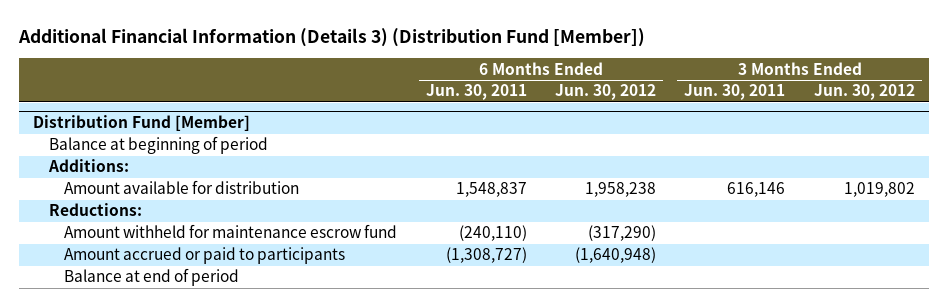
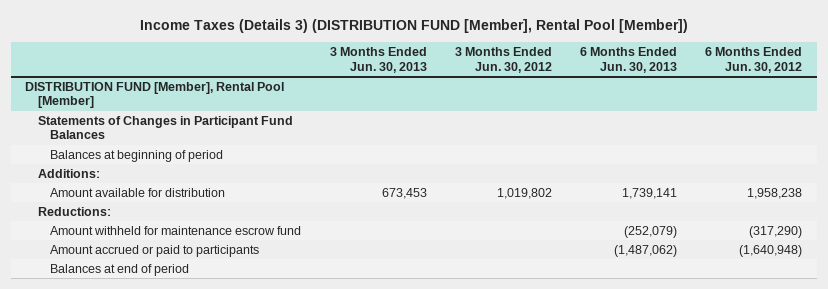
- Additional Financial Information (Details 3) (Distribution Fund [Member])
+ Income Taxes (Details 3) (DISTRIBUTION FUND [Member], Rental Pool [Member])
- | 6 Months Ended Jun. 30, 2011 | 6 Months Ended Jun. 30, 2012 | 3 Months Ended Jun. 30, 2011 | 3 Months Ended Jun. 30, 2012
+ | 3 Months Ended Jun. 30, 2013 | 3 Months Ended Jun. 30, 2012 | 6 Months Ended Jun. 30, 2013 | 6 Months Ended Jun. 30, 2012
- Distribution Fund [Member]
- Balance at beginning of period
+ DISTRIBUTION FUND [Member], Rental Pool [Member]
+ Statements of Changes in Participant Fund Balances
+ Balances at beginning of period
- Balance at end of period
+ Balances at end of period

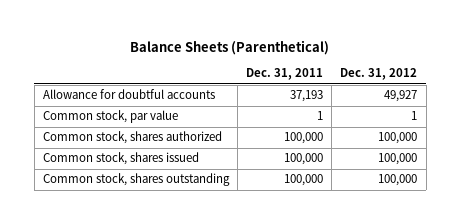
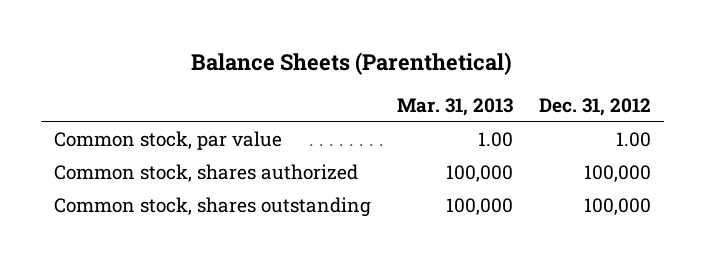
- | Dec. 31, 2011 | Dec. 31, 2012
+ | Mar. 31, 2013 | Dec. 31, 2012
- Allowance for doubtful accounts | 37,193 | 49,927
- Common stock, par value | 1 | 1
+ Common stock, par value | 1.00 | 1.00
- Common stock, shares issued | 100,000 | 100,000

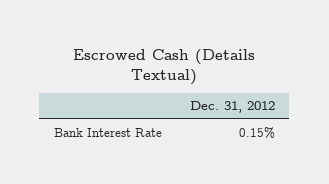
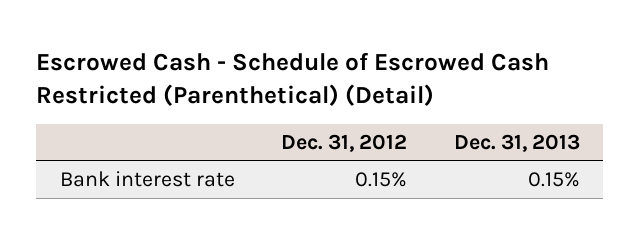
- Escrowed Cash (Details Textual)
+ Escrowed Cash - Schedule of Escrowed Cash Restricted (Parenthetical) (Detail)
- | Dec. 31, 2012
+ | Dec. 31, 2012 | Dec. 31, 2013
- Bank Interest Rate | 0.15%
+ Bank interest rate | 0.15% | 0.15%

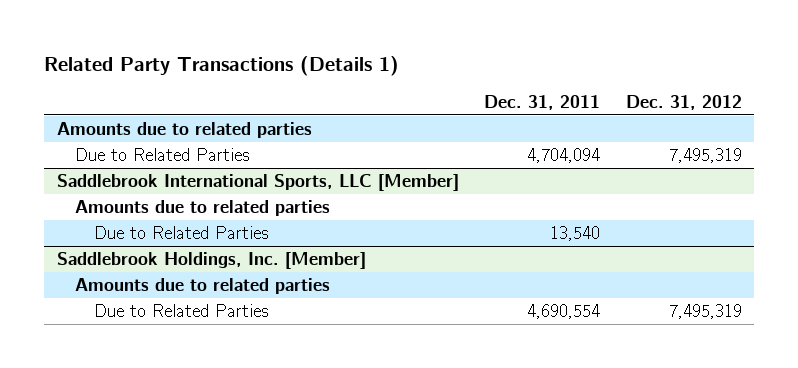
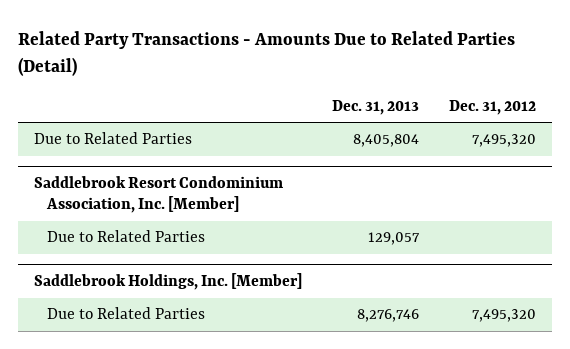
- Related Party Transactions (Details 1)
+ Related Party Transactions - Amounts Due to Related Parties (Detail)
- | Dec. 31, 2011 | Dec. 31, 2012
+ | Dec. 31, 2013 | Dec. 31, 2012
- Amounts due to related parties
- Due to Related Parties | 4,704,094 | 7,495,319
- Saddlebrook International Sports, LLC [Member]
- Amounts due to related parties
+ Due to Related Parties | 8,405,804 | 7,495,320
+ Saddlebrook Resort Condominium Association, Inc. [Member]
@ Saddlebrook Holdings, Inc. [Member]
- Amounts due to related parties
- Due to Related Parties | 4,690,554 | 7,495,319
+ Due to Related Parties | 8,276,746 | 7,495,320

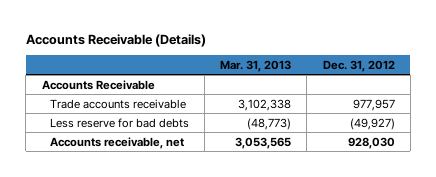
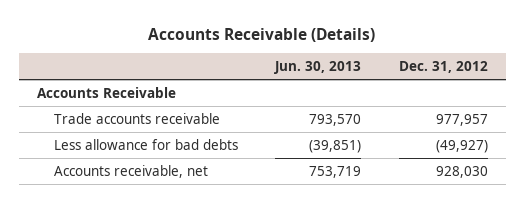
- | Mar. 31, 2013 | Dec. 31, 2012
+ | Jun. 30, 2013 | Dec. 31, 2012
- Less reserve for bad debts | (48,773) | (49,927)
+ Less allowance for bad debts | (39,851) | (49,927)

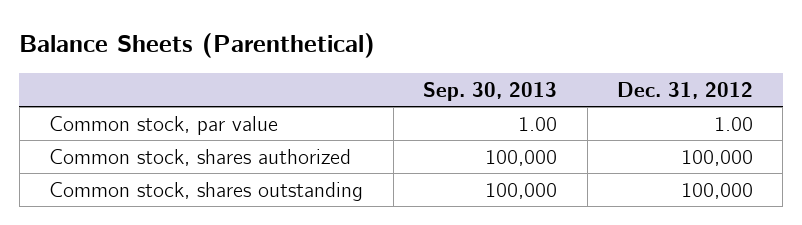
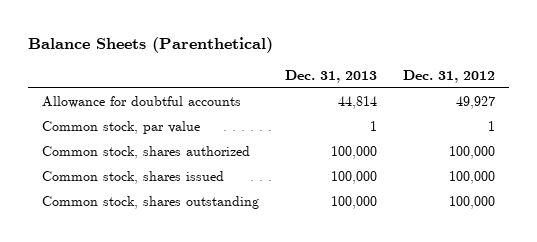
- | Sep. 30, 2013 | Dec. 31, 2012
+ | Dec. 31, 2013 | Dec. 31, 2012
- Common stock, par value | 1.00 | 1.00
+ Allowance for doubtful accounts | 44,814 | 49,927
+ Common stock, par value | 1 | 1
+ Common stock, shares issued | 100,000 | 100,000

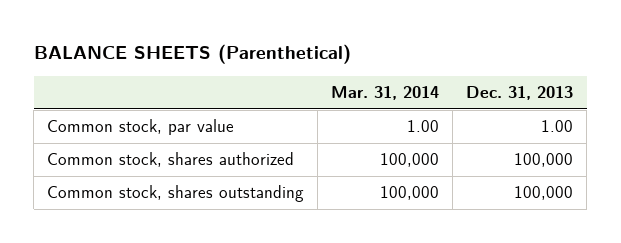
- Balance Sheets (Parenthetical)
+ BALANCE SHEETS (Parenthetical)
- | Dec. 31, 2013 | Dec. 31, 2012
+ | Mar. 31, 2014 | Dec. 31, 2013
- Allowance for doubtful accounts | 44,814 | 49,927
- Common stock, par value | 1 | 1
+ Common stock, par value | 1.00 | 1.00
- Common stock, shares issued | 100,000 | 100,000

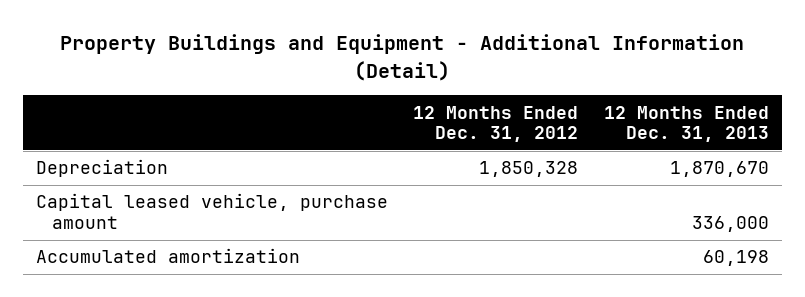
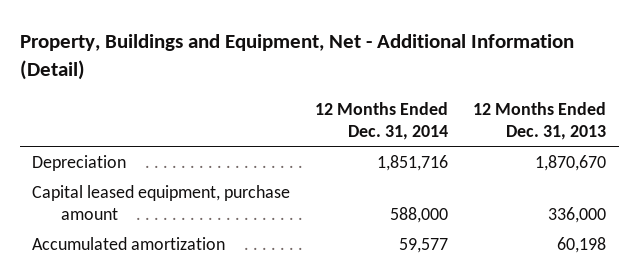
- Property Buildings and Equipment - Additional Information (Detail)
+ Property, Buildings and Equipment, Net - Additional Information (Detail)
- | 12 Months Ended Dec. 31, 2012 | 12 Months Ended Dec. 31, 2013
+ | 12 Months Ended Dec. 31, 2014 | 12 Months Ended Dec. 31, 2013
- Capital leased vehicle, purchase amount | | 336,000
+ Capital leased equipment, purchase amount | 588,000 | 336,000

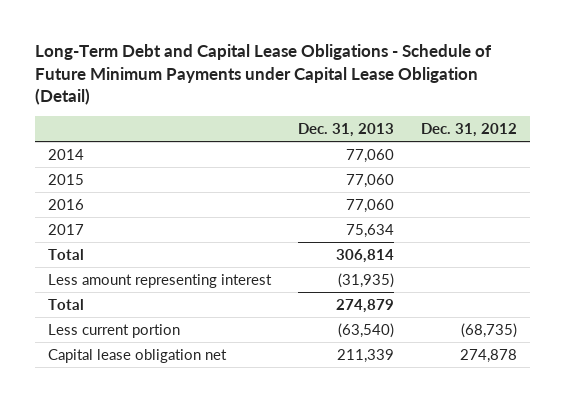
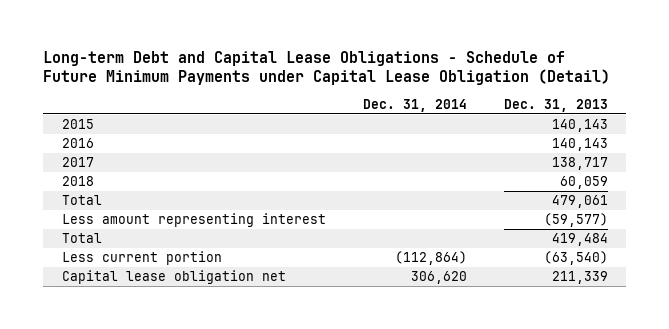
- Long-Term Debt and Capital Lease Obligations - Schedule of Future Minimum Payments under Capital Lease Obligation (Detail)
+ Long-term Debt and Capital Lease Obligations - Schedule of Future Minimum Payments under Capital Lease Obligation (Detail)
- | Dec. 31, 2013 | Dec. 31, 2012
+ | Dec. 31, 2014 | Dec. 31, 2013
- 2014 | 77,060 |
- 2015 | 77,060 |
- 2016 | 77,060 |
- 2017 | 75,634 |
- Total | 306,814 |
- Less amount representing interest | (31,935) |
- Total | 274,879 |
+ 2015 | | 140,143
+ 2016 | | 140,143
+ 2017 | | 138,717
+ 2018 | | 60,059
+ Total | | 479,061
+ Less amount representing interest | | (59,577)
+ Total | | 419,484

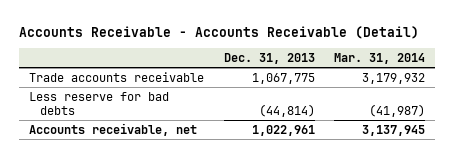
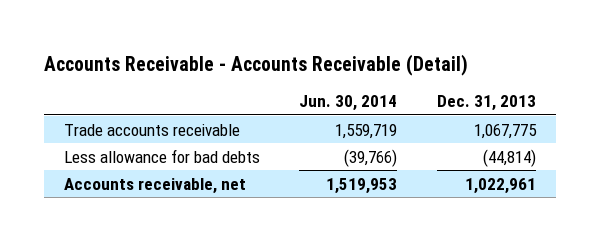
- | Dec. 31, 2013 | Mar. 31, 2014
+ | Jun. 30, 2014 | Dec. 31, 2013
- Less reserve for bad debts | (44,814) | (41,987)
+ Less allowance for bad debts | (39,766) | (44,814)

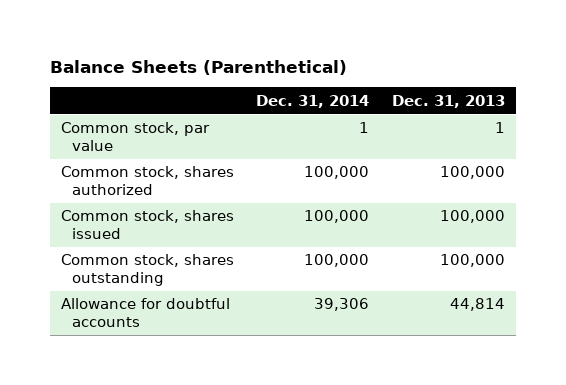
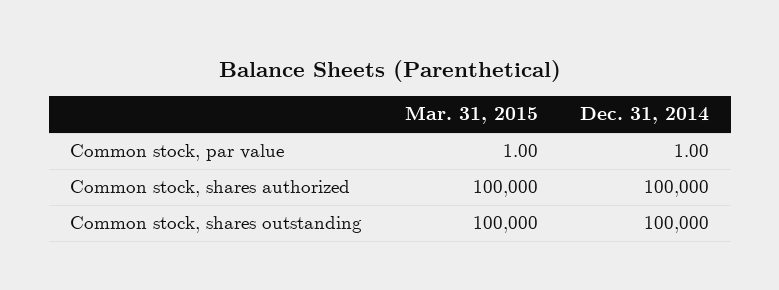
- | Dec. 31, 2014 | Dec. 31, 2013
+ | Mar. 31, 2015 | Dec. 31, 2014
- Common stock, par value | 1 | 1
+ Common stock, par value | 1.00 | 1.00
- Common stock, shares issued | 100,000 | 100,000
- Allowance for doubtful accounts | 39,306 | 44,814

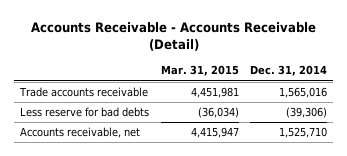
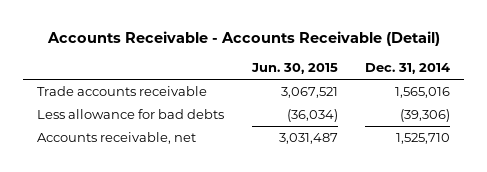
- | Mar. 31, 2015 | Dec. 31, 2014
+ | Jun. 30, 2015 | Dec. 31, 2014
- Less reserve for bad debts | (36,034) | (39,306)
+ Less allowance for bad debts | (36,034) | (39,306)

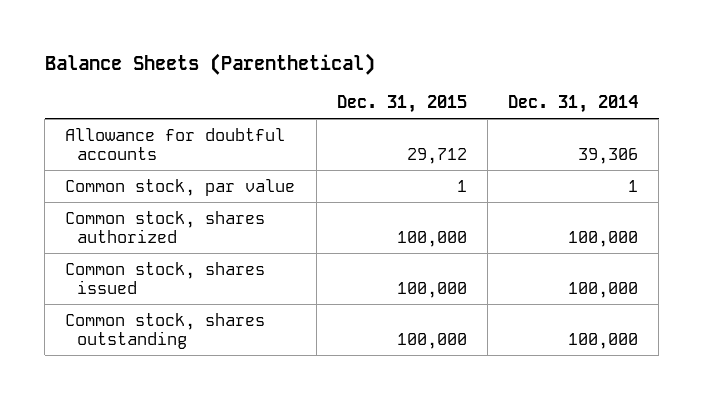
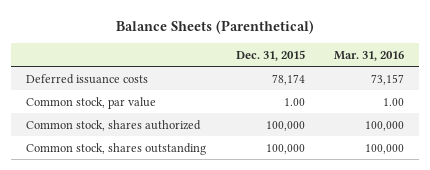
- | Dec. 31, 2015 | Dec. 31, 2014
+ | Dec. 31, 2015 | Mar. 31, 2016
- Allowance for doubtful accounts | 29,712 | 39,306
- Common stock, par value | 1 | 1
+ Deferred issuance costs | 78,174 | 73,157
+ Common stock, par value | 1.00 | 1.00
- Common stock, shares issued | 100,000 | 100,000

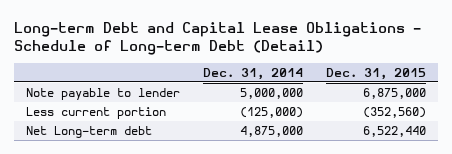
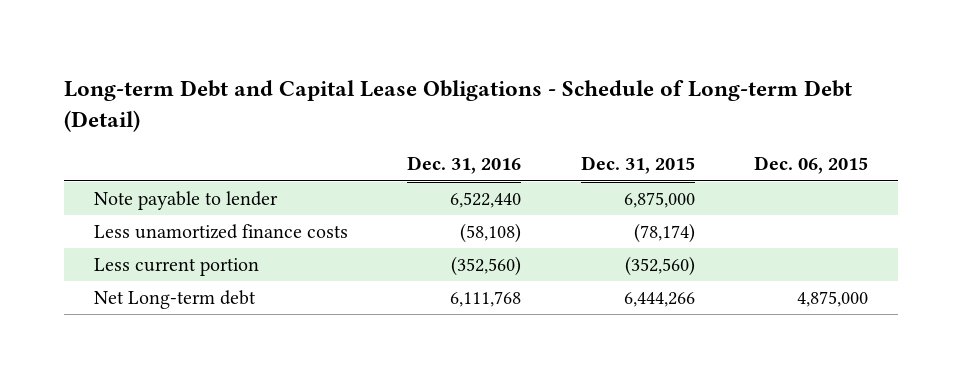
- | Dec. 31, 2014 | Dec. 31, 2015
+ | Dec. 31, 2016 | Dec. 31, 2015 | Dec. 06, 2015
+ Less unamortized finance costs | (58,108) | (78,174) |
- Net Long-term debt | 4,875,000 | 6,522,440
+ Net Long-term debt | 6,111,768 | 6,444,266 | 4,875,000

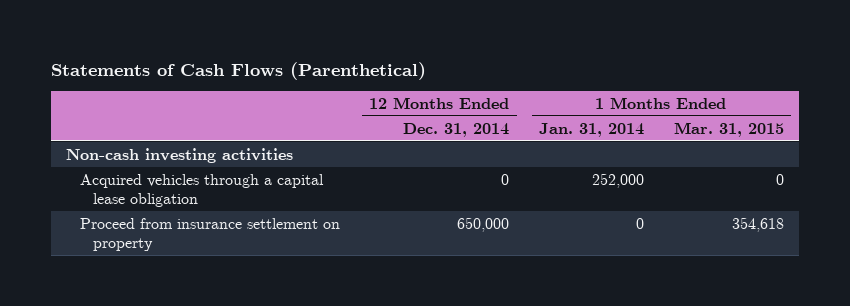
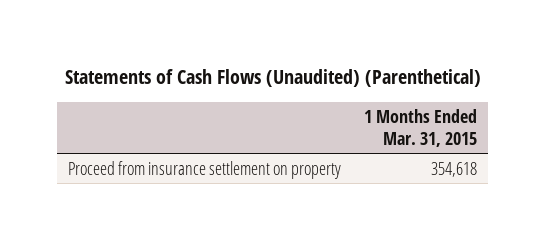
- Statements of Cash Flows (Parenthetical)
+ Statements of Cash Flows (Unaudited) (Parenthetical)
- | 12 Months Ended Dec. 31, 2014 | 1 Months Ended Jan. 31, 2014 | 1 Months Ended Mar. 31, 2015
+ | 1 Months Ended Mar. 31, 2015
- Non-cash investing activities
- Acquired vehicles through a capital lease obligation | 0 | 252,000 | 0

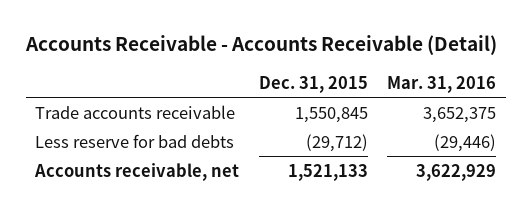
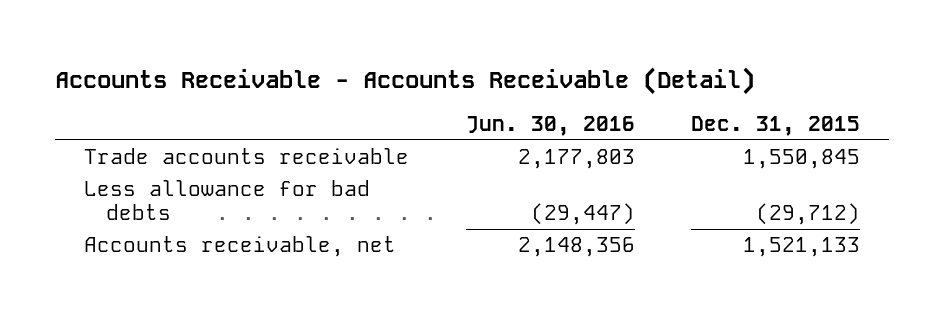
- | Dec. 31, 2015 | Mar. 31, 2016
+ | Jun. 30, 2016 | Dec. 31, 2015
- Less reserve for bad debts | (29,712) | (29,446)
+ Less allowance for bad debts | (29,447) | (29,712)

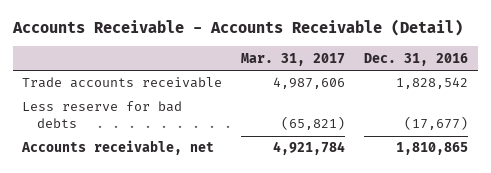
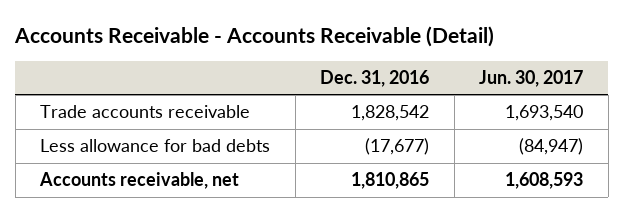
- | Mar. 31, 2017 | Dec. 31, 2016
+ | Dec. 31, 2016 | Jun. 30, 2017
- Less reserve for bad debts | (65,821) | (17,677)
+ Less allowance for bad debts | (17,677) | (84,947)

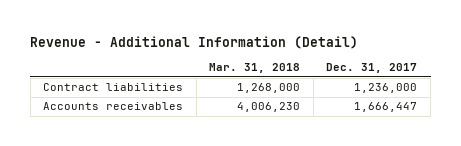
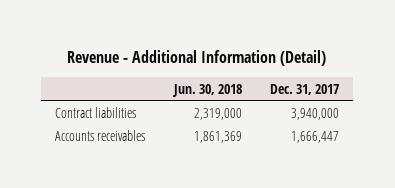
- | Mar. 31, 2018 | Dec. 31, 2017
+ | Jun. 30, 2018 | Dec. 31, 2017
- Contract liabilities | 1,268,000 | 1,236,000
+ Contract liabilities | 2,319,000 | 3,940,000

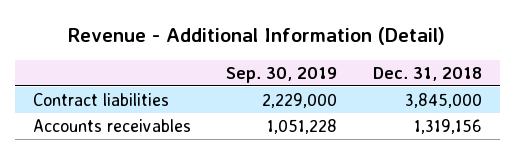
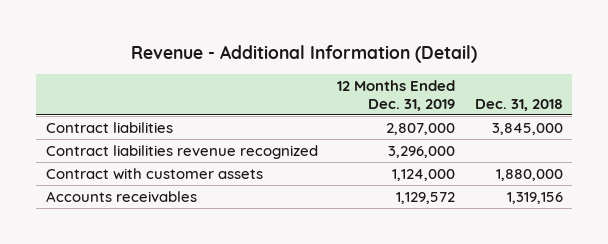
- | Sep. 30, 2019 | Dec. 31, 2018
+ | 12 Months Ended Dec. 31, 2019 | Dec. 31, 2018
+ Contract liabilities revenue recognized | 3,296,000 |
+ Contract with customer assets | 1,124,000 | 1,880,000

